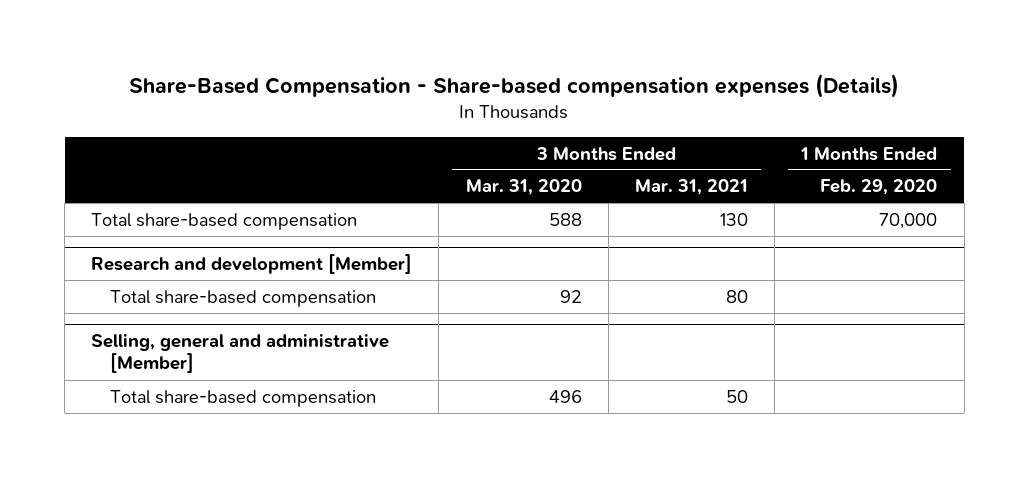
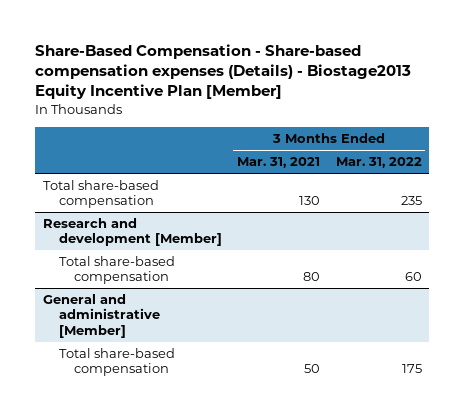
- Share-Based Compensation - Share-based compensation expenses (Details)
+ Share-Based Compensation - Share-based compensation expenses (Details) - Biostage2013 Equity Incentive Plan [Member]
- | 3 Months Ended Mar. 31, 2020 | 3 Months Ended Mar. 31, 2021 | 1 Months Ended Feb. 29, 2020
+ | 3 Months Ended Mar. 31, 2021 | 3 Months Ended Mar. 31, 2022
- Selling, general and administrative [Member]
+ General and administrative [Member]

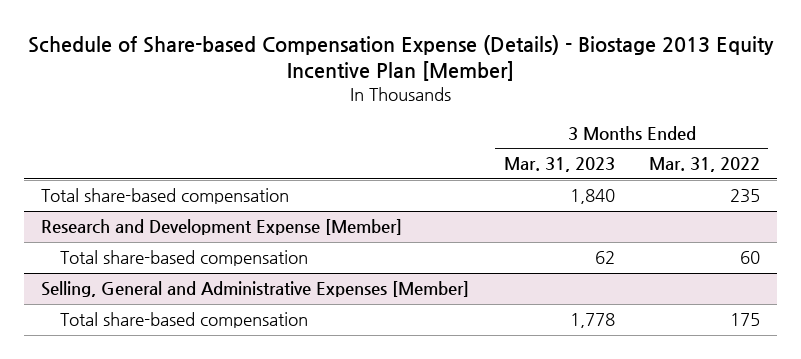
- Share-Based Compensation - Share-based compensation expenses (Details) - Biostage2013 Equity Incentive Plan [Member]
+ Schedule of Share-based Compensation Expense (Details) - Biostage 2013 Equity Incentive Plan [Member]
- | 3 Months Ended Mar. 31, 2021 | 3 Months Ended Mar. 31, 2022
+ | 3 Months Ended Mar. 31, 2023 | 3 Months Ended Mar. 31, 2022
- Research and development [Member]
+ Research and Development Expense [Member]
- General and administrative [Member]
+ Selling, General and Administrative Expenses [Member]

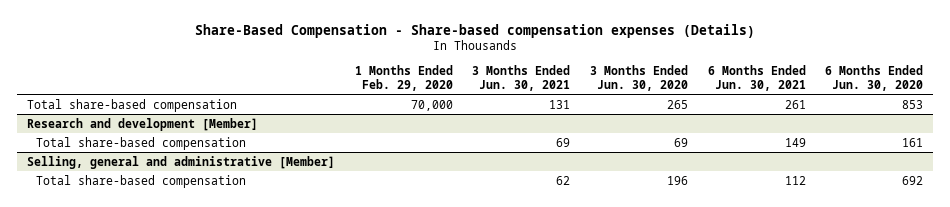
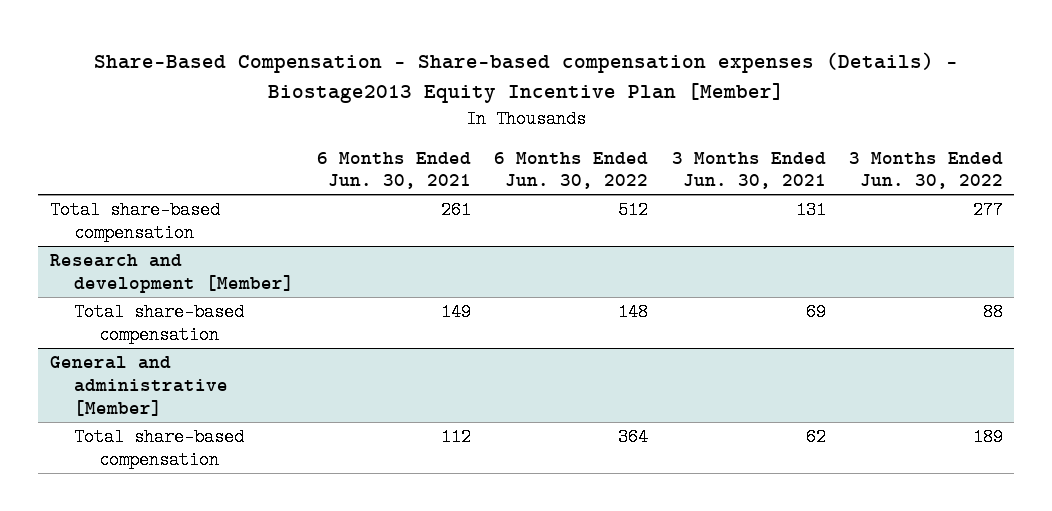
- Share-Based Compensation - Share-based compensation expenses (Details)
+ Share-Based Compensation - Share-based compensation expenses (Details) - Biostage2013 Equity Incentive Plan [Member]
- | 1 Months Ended Feb. 29, 2020 | 3 Months Ended Jun. 30, 2021 | 3 Months Ended Jun. 30, 2020 | 6 Months Ended Jun. 30, 2021 | 6 Months Ended Jun. 30, 2020
+ | 6 Months Ended Jun. 30, 2021 | 6 Months Ended Jun. 30, 2022 | 3 Months Ended Jun. 30, 2021 | 3 Months Ended Jun. 30, 2022
- Selling, general and administrative [Member]
+ General and administrative [Member]

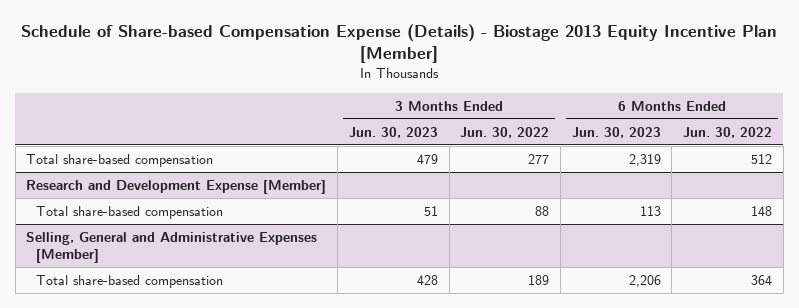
- Share-Based Compensation - Share-based compensation expenses (Details) - Biostage2013 Equity Incentive Plan [Member]
+ Schedule of Share-based Compensation Expense (Details) - Biostage 2013 Equity Incentive Plan [Member]
- | 6 Months Ended Jun. 30, 2021 | 6 Months Ended Jun. 30, 2022 | 3 Months Ended Jun. 30, 2021 | 3 Months Ended Jun. 30, 2022
+ | 3 Months Ended Jun. 30, 2023 | 3 Months Ended Jun. 30, 2022 | 6 Months Ended Jun. 30, 2023 | 6 Months Ended Jun. 30, 2022
- Research and development [Member]
+ Research and Development Expense [Member]
- General and administrative [Member]
+ Selling, General and Administrative Expenses [Member]

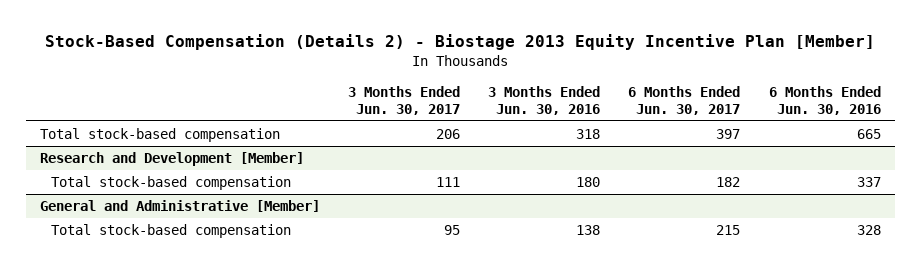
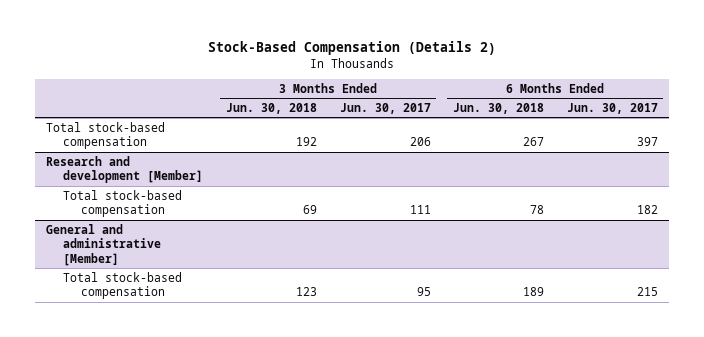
- Stock-Based Compensation (Details 2) - Biostage 2013 Equity Incentive Plan [Member]
+ Stock-Based Compensation (Details 2)
- | 3 Months Ended Jun. 30, 2017 | 3 Months Ended Jun. 30, 2016 | 6 Months Ended Jun. 30, 2017 | 6 Months Ended Jun. 30, 2016
+ | 3 Months Ended Jun. 30, 2018 | 3 Months Ended Jun. 30, 2017 | 6 Months Ended Jun. 30, 2018 | 6 Months Ended Jun. 30, 2017
- Research and Development [Member]
+ Research and development [Member]
- General and Administrative [Member]
+ General and administrative [Member]

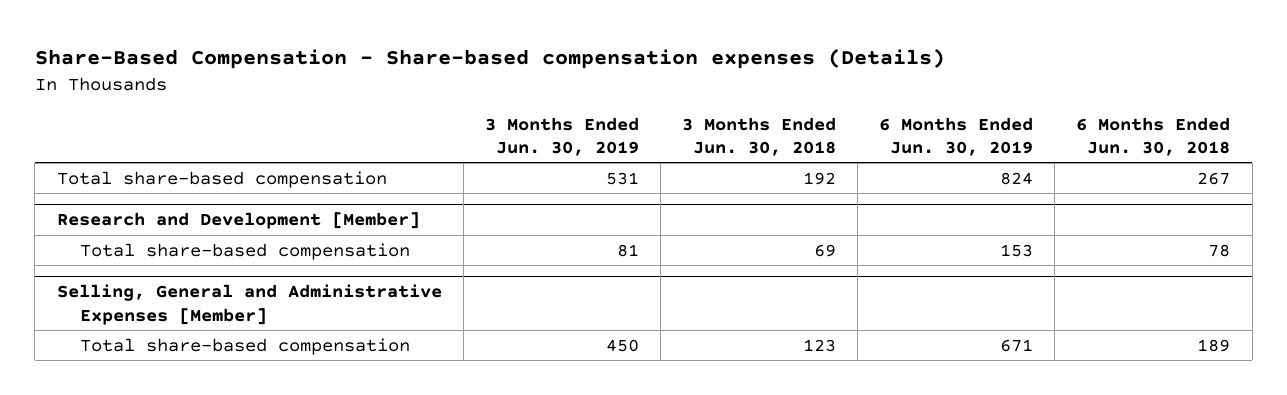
- Stock-Based Compensation (Details 2)
+ Share-Based Compensation - Share-based compensation expenses (Details)
- | 3 Months Ended Jun. 30, 2018 | 3 Months Ended Jun. 30, 2017 | 6 Months Ended Jun. 30, 2018 | 6 Months Ended Jun. 30, 2017
+ | 3 Months Ended Jun. 30, 2019 | 3 Months Ended Jun. 30, 2018 | 6 Months Ended Jun. 30, 2019 | 6 Months Ended Jun. 30, 2018
- Total stock-based compensation | 192 | 206 | 267 | 397
- Research and development [Member]
- Total stock-based compensation | 69 | 111 | 78 | 182
- General and administrative [Member]
- Total stock-based compensation | 123 | 95 | 189 | 215
+ Total share-based compensation | 531 | 192 | 824 | 267
+ Research and Development [Member]
+ Total share-based compensation | 81 | 69 | 153 | 78
+ Selling, General and Administrative Expenses [Member]
+ Total share-based compensation | 450 | 123 | 671 | 189

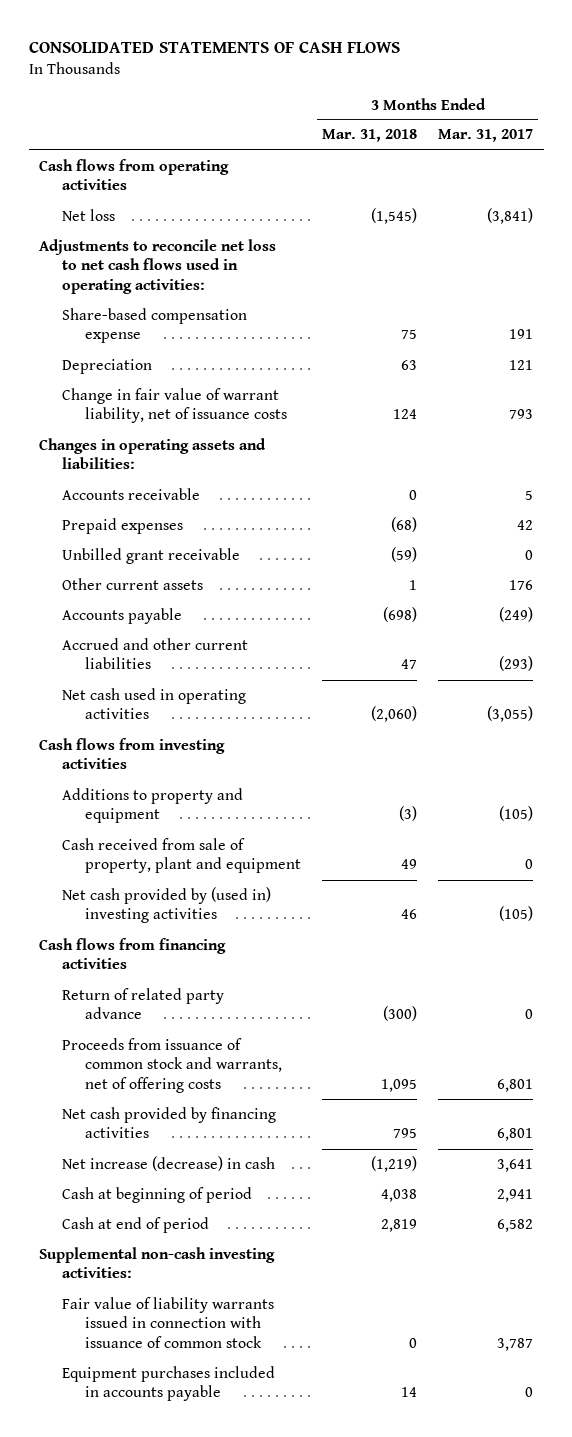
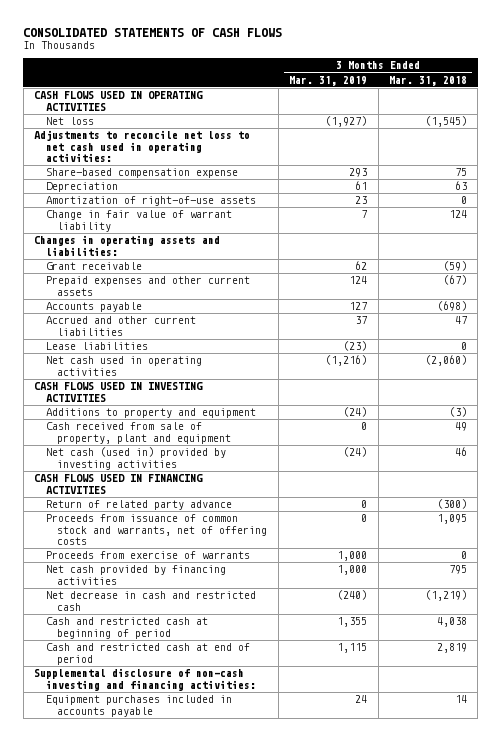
- | 3 Months Ended Mar. 31, 2018 | 3 Months Ended Mar. 31, 2017
+ | 3 Months Ended Mar. 31, 2019 | 3 Months Ended Mar. 31, 2018
- Cash flows from operating activities
+ CASH FLOWS USED IN OPERATING ACTIVITIES
- Adjustments to reconcile net loss to net cash flows used in operating activities:
+ Adjustments to reconcile net loss to net cash used in operating activities:
- Change in fair value of warrant liability, net of issuance costs | 124 | 793
+ Amortization of right-of-use assets | 23 | 0
+ Change in fair value of warrant liability | 7 | 124
- Accounts receivable | 0 | 5
- Prepaid expenses | (68) | 42
- Unbilled grant receivable | (59) | 0
- Other current assets | 1 | 176
+ Grant receivable | 62 | (59)
+ Prepaid expenses and other current assets | 124 | (67)
+ Lease liabilities | (23) | 0
- Cash flows from investing activities
+ CASH FLOWS USED IN INVESTING ACTIVITIES
- Net cash provided by (used in) investing activities | 46 | (105)
- Cash flows from financing activities
+ Net cash (used in) provided by investing activities | (24) | 46
+ CASH FLOWS USED IN FINANCING ACTIVITIES
+ Proceeds from exercise of warrants | 1,000 | 0
- Net increase (decrease) in cash | (1,219) | 3,641
- Cash at beginning of period | 4,038 | 2,941
- Cash at end of period | 2,819 | 6,582
- Supplemental non-cash investing activities:
- Fair value of liability warrants issued in connection with issuance of common stock | 0 | 3,787
+ Net decrease in cash and restricted cash | (240) | (1,219)
+ Cash and restricted cash at beginning of period | 1,355 | 4,038
+ Cash and restricted cash at end of period | 1,115 | 2,819
+ Supplemental disclosure of non-cash investing and financing activities:

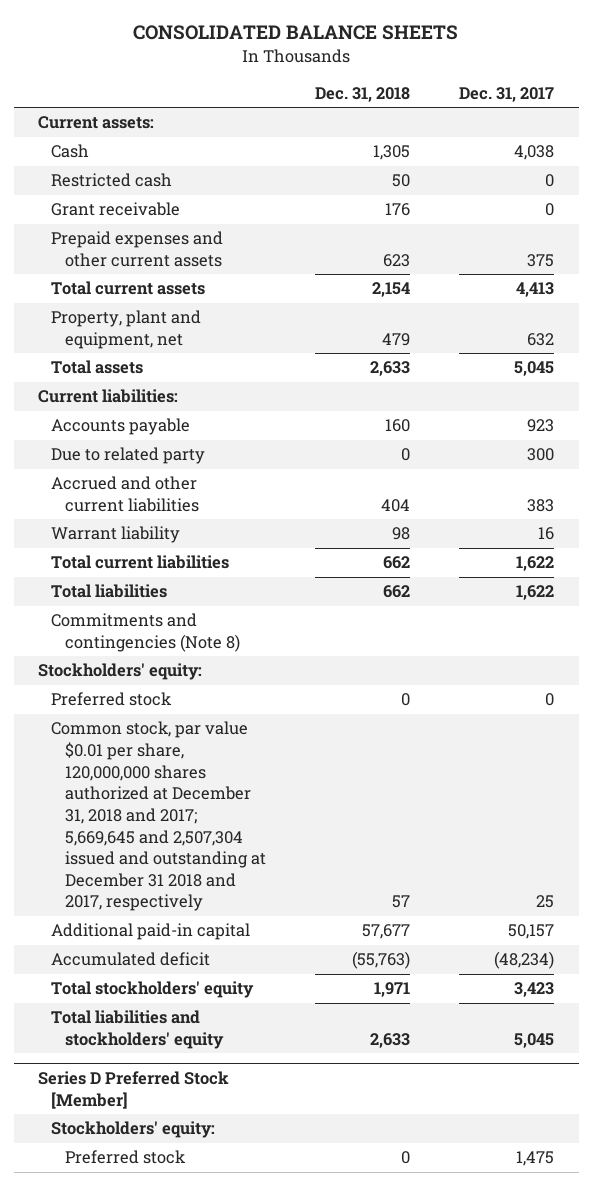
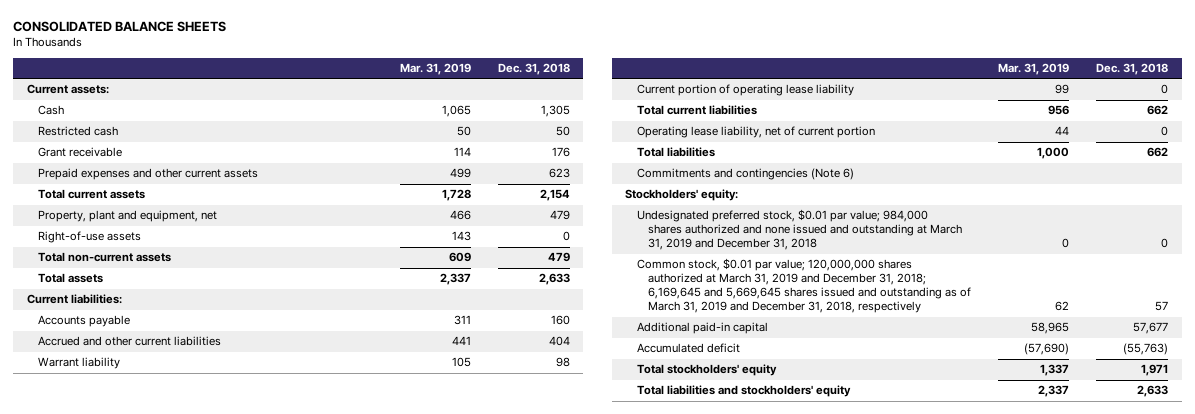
- | Dec. 31, 2018 | Dec. 31, 2017
+ | Mar. 31, 2019 | Dec. 31, 2018
+ Right-of-use assets | 143 | 0
+ Total non-current assets | 609 | 479
- Due to related party | 0 | 300
+ Current portion of operating lease liability | 99 | 0
+ Operating lease liability, net of current portion | 44 | 0
- Commitments and contingencies (Note 8)
+ Commitments and contingencies (Note 6)
- Preferred stock | 0 | 0
- Common stock, par value $0.01 per share, 120,000,000 shares authorized at December 31, 2018 and 2017; 5,669,645 and 2,507,304 issued and outstanding at December 31 2018 and 2017, respectively | 57 | 25
+ Undesignated preferred stock, $0.01 par value; 984,000 shares authorized and none issued and outstanding at March 31, 2019 and December 31, 2018 | 0 | 0
+ Common stock, $0.01 par value; 120,000,000 shares authorized at March 31, 2019 and December 31, 2018; 6,169,645 and 5,669,645 shares issued and outstanding as of March 31, 2019 and December 31, 2018, respectively | 62 | 57
- Series D Preferred Stock [Member]
- Stockholders' equity:
- Preferred stock | 0 | 1,475

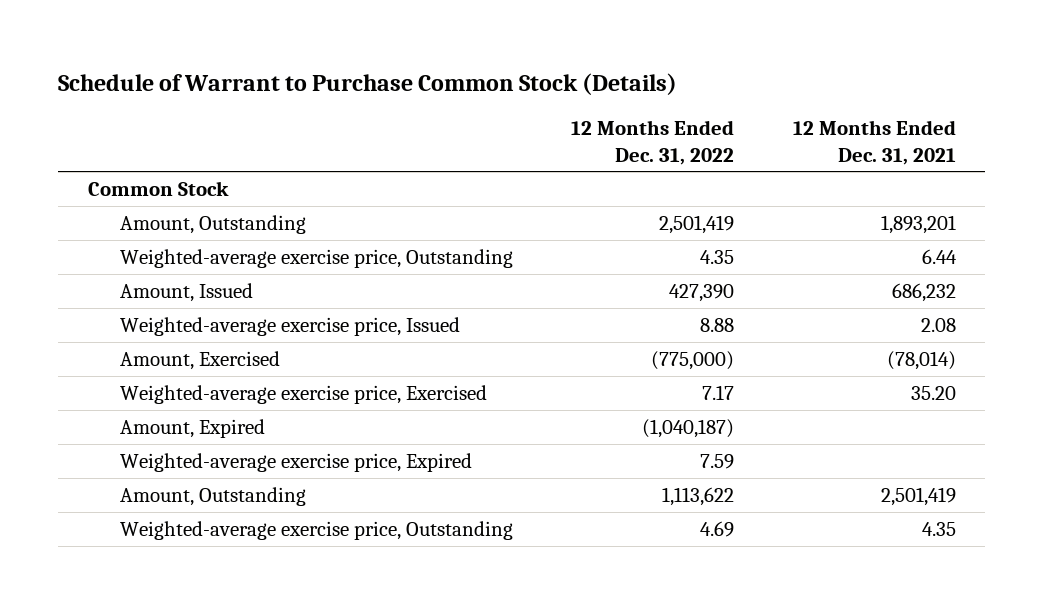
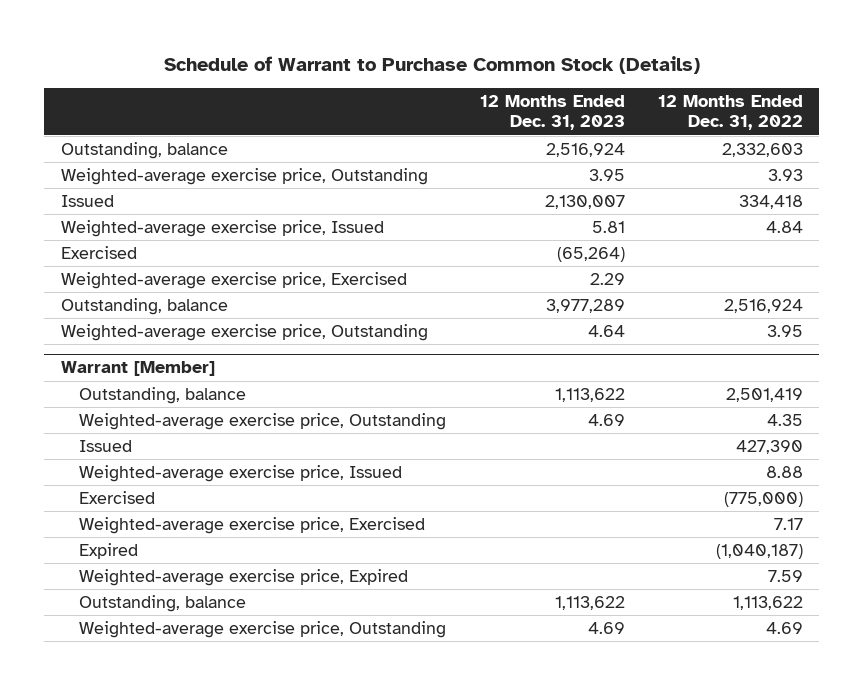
- | 12 Months Ended Dec. 31, 2022 | 12 Months Ended Dec. 31, 2021
+ | 12 Months Ended Dec. 31, 2023 | 12 Months Ended Dec. 31, 2022
- Common Stock
- Amount, Outstanding | 2,501,419 | 1,893,201
+ Outstanding, balance | 2,516,924 | 2,332,603
+ Weighted-average exercise price, Outstanding | 3.95 | 3.93
+ Issued | 2,130,007 | 334,418
+ Weighted-average exercise price, Issued | 5.81 | 4.84
+ Exercised | (65,264) |
+ Weighted-average exercise price, Exercised | 2.29 |
+ Outstanding, balance | 3,977,289 | 2,516,924
+ Weighted-average exercise price, Outstanding | 4.64 | 3.95
+ Warrant [Member]
+ Outstanding, balance | 1,113,622 | 2,501,419
- Amount, Issued | 427,390 | 686,232
+ Issued | | 427,390
- Amount, Exercised | (775,000) | (78,014)
+ Exercised | | (775,000)
- Amount, Expired | (1,040,187) |
+ Expired | | (1,040,187)
- Amount, Outstanding | 1,113,622 | 2,501,419
+ Outstanding, balance | 1,113,622 | 1,113,622

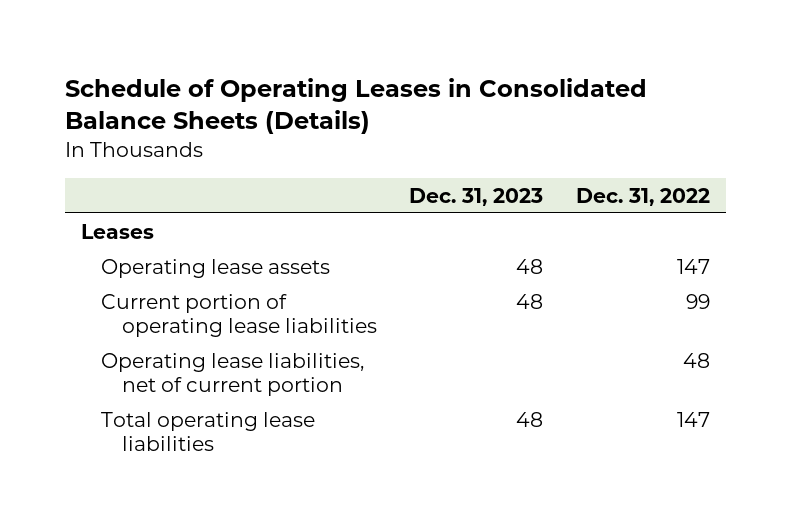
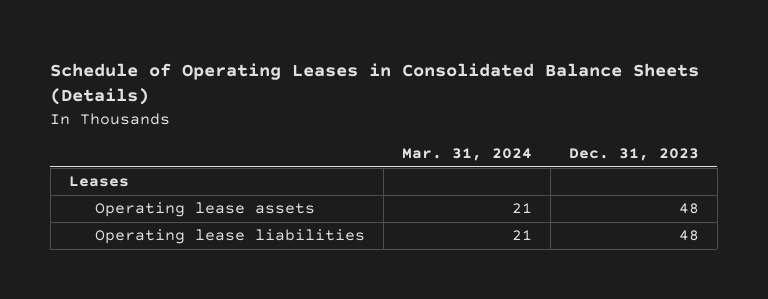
- | Dec. 31, 2023 | Dec. 31, 2022
+ | Mar. 31, 2024 | Dec. 31, 2023
- Current portion of operating lease liabilities | 48 | 99
- Operating lease liabilities, net of current portion | | 48
- Total operating lease liabilities | 48 | 147
+ Operating lease liabilities | 21 | 48

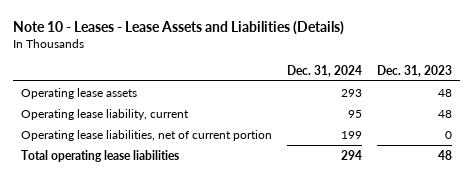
- Schedule of Operating Leases in Consolidated Balance Sheets (Details)
+ Note 10 - Leases - Lease Assets and Liabilities (Details)
- | Mar. 31, 2024 | Dec. 31, 2023
+ | Dec. 31, 2024 | Dec. 31, 2023
- Leases
- Operating lease liabilities | 21 | 48
+ Operating lease liability, current | 95 | 48
+ Operating lease liabilities, net of current portion | 199 | 0
+ Total operating lease liabilities | 294 | 48

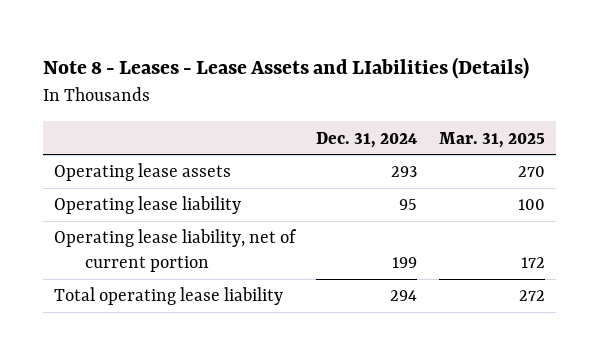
- Note 10 - Leases - Lease Assets and Liabilities (Details)
+ Note 8 - Leases - Lease Assets and LIabilities (Details)
- | Dec. 31, 2024 | Dec. 31, 2023
+ | Dec. 31, 2024 | Mar. 31, 2025
- Operating lease liability, current | 95 | 48
- Operating lease liabilities, net of current portion | 199 | 0
- Total operating lease liabilities | 294 | 48
+ Operating lease liability | 95 | 100
+ Operating lease liability, net of current portion | 199 | 172
+ Total operating lease liability | 294 | 272

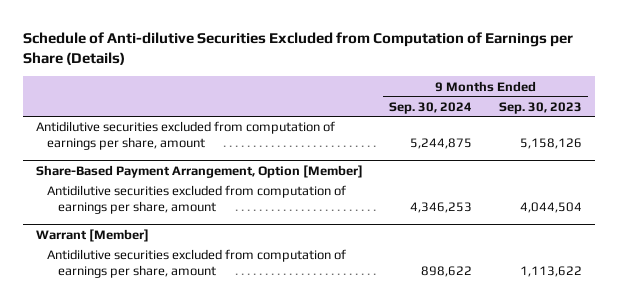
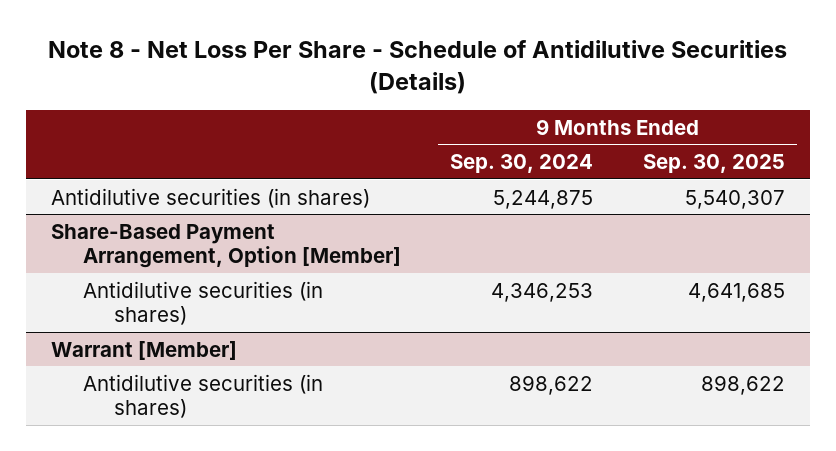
- Schedule of Anti-dilutive Securities Excluded from Computation of Earnings per Share (Details)
+ Note 8 - Net Loss Per Share - Schedule of Antidilutive Securities (Details)
- | 9 Months Ended Sep. 30, 2024 | 9 Months Ended Sep. 30, 2023
+ | 9 Months Ended Sep. 30, 2024 | 9 Months Ended Sep. 30, 2025
- Antidilutive securities excluded from computation of earnings per share, amount | 5,244,875 | 5,158,126
+ Antidilutive securities (in shares) | 5,244,875 | 5,540,307
@ Share-Based Payment Arrangement, Option [Member]
- Antidilutive securities excluded from computation of earnings per share, amount | 4,346,253 | 4,044,504
+ Antidilutive securities (in shares) | 4,346,253 | 4,641,685
@ Warrant [Member]
- Antidilutive securities excluded from computation of earnings per share, amount | 898,622 | 1,113,622
+ Antidilutive securities (in shares) | 898,622 | 898,622

